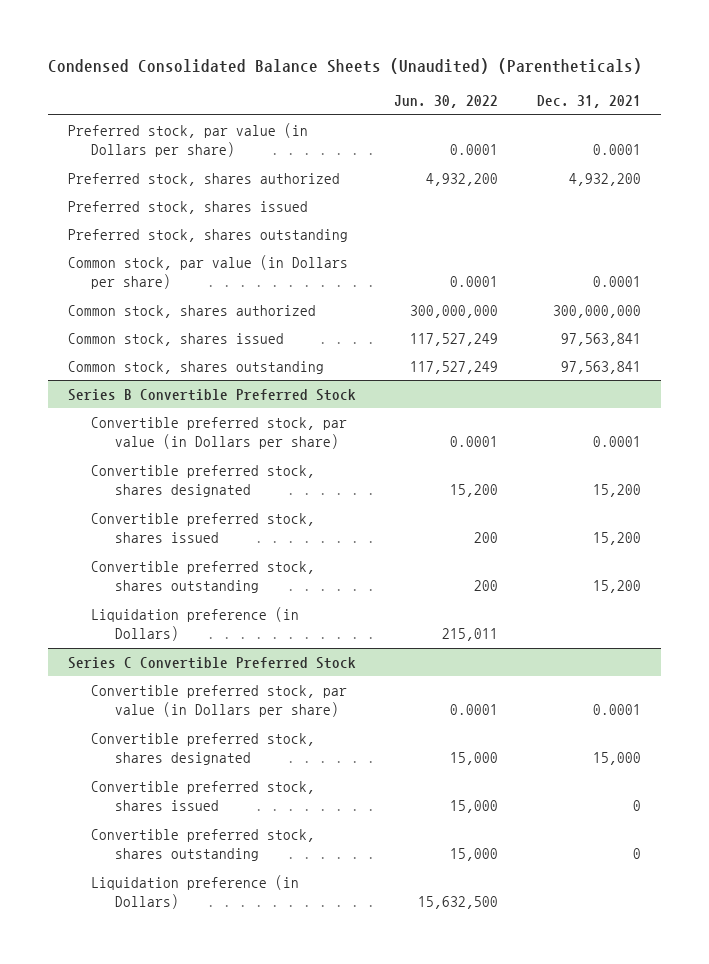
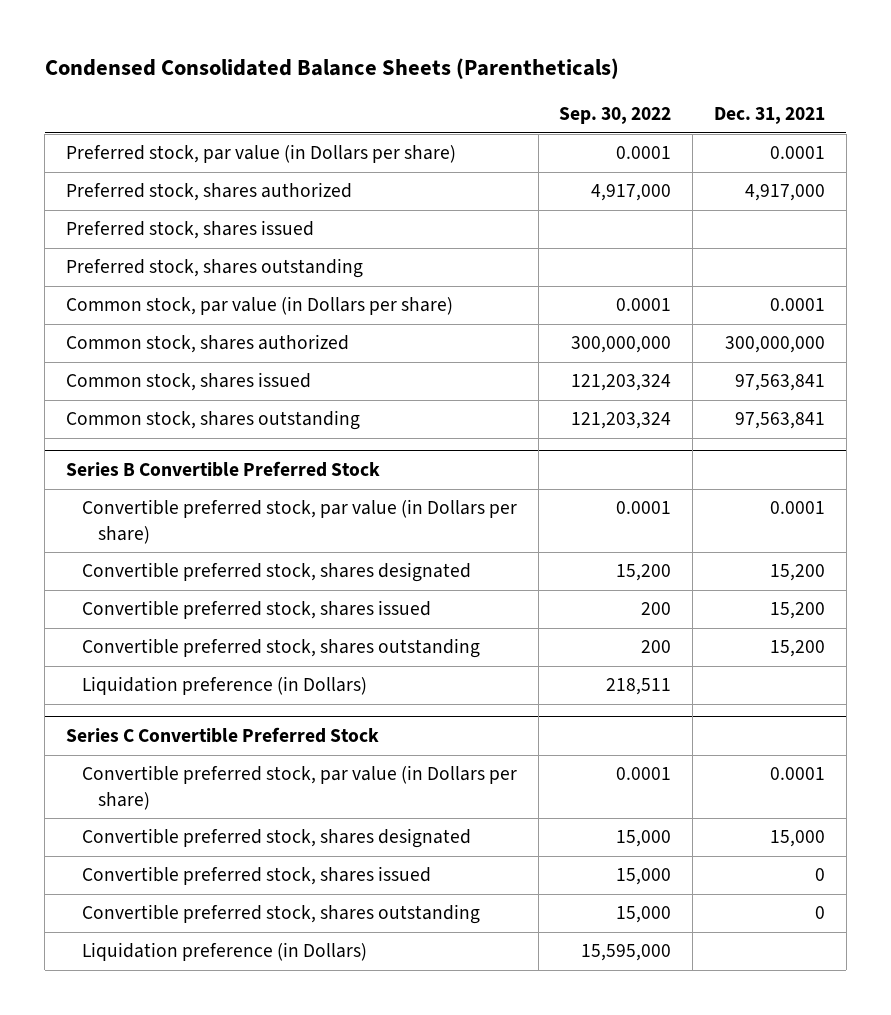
- Condensed Consolidated Balance Sheets (Unaudited) (Parentheticals)
+ Condensed Consolidated Balance Sheets (Parentheticals)
- | Jun. 30, 2022 | Dec. 31, 2021
+ | Sep. 30, 2022 | Dec. 31, 2021
- Preferred stock, shares authorized | 4,932,200 | 4,932,200
+ Preferred stock, shares authorized | 4,917,000 | 4,917,000

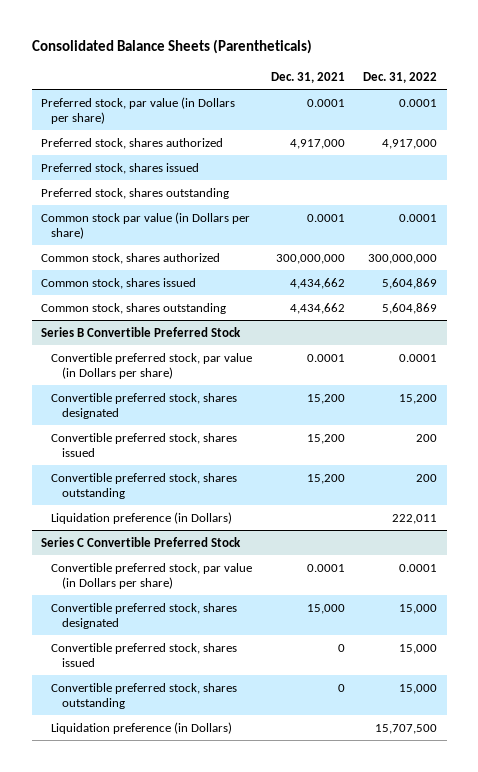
- Condensed Consolidated Balance Sheets (Parentheticals)
+ Consolidated Balance Sheets (Parentheticals)
- | Sep. 30, 2022 | Dec. 31, 2021
+ | Dec. 31, 2021 | Dec. 31, 2022
- Common stock, par value (in Dollars per share) | 0.0001 | 0.0001
+ Common stock par value (in Dollars per share) | 0.0001 | 0.0001
- Common stock, shares issued | 121,203,324 | 97,563,841
- Common stock, shares outstanding | 121,203,324 | 97,563,841
+ Common stock, shares issued | 4,434,662 | 5,604,869
+ Common stock, shares outstanding | 4,434,662 | 5,604,869

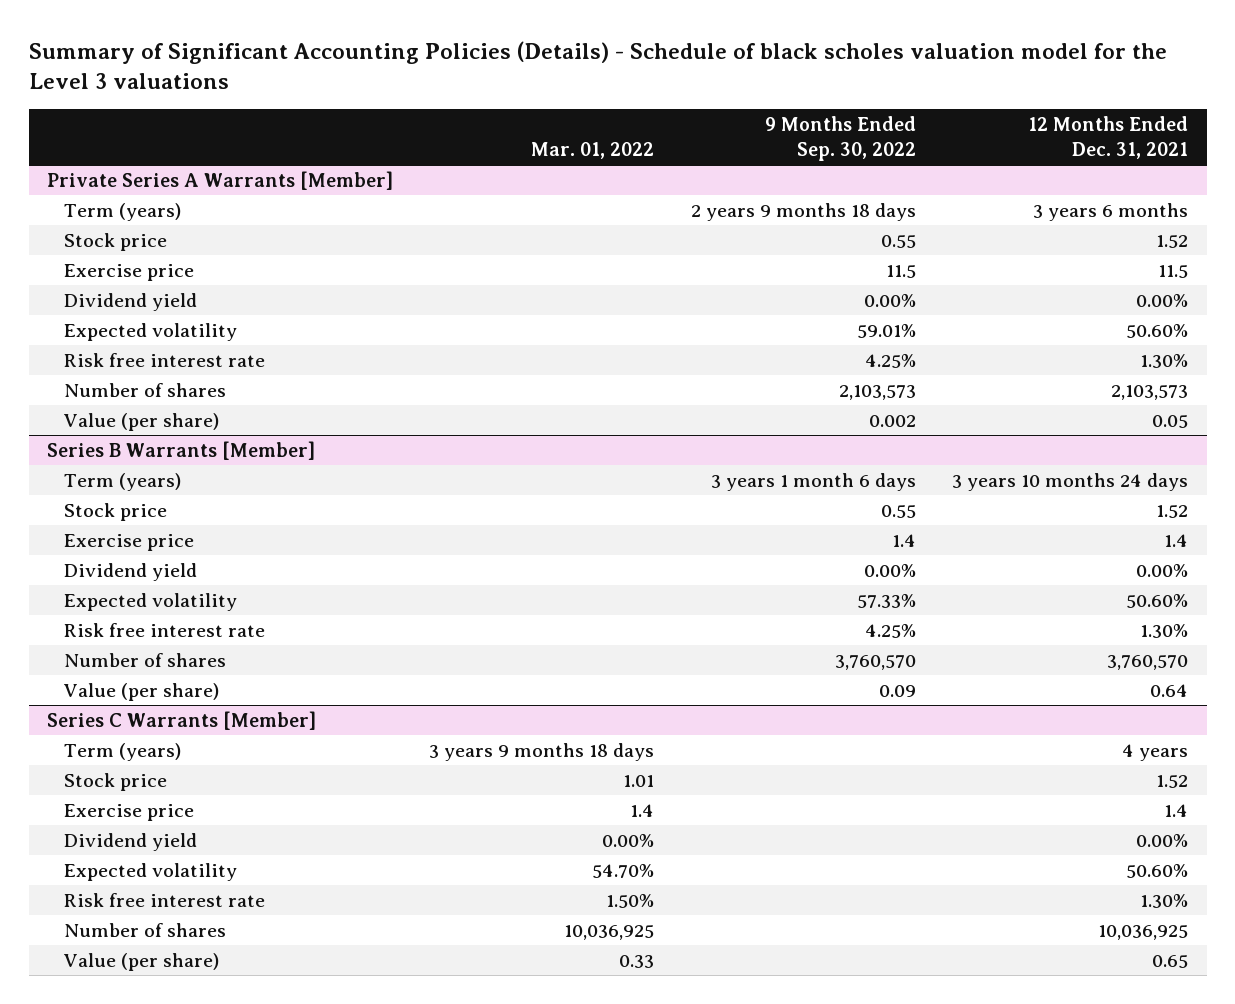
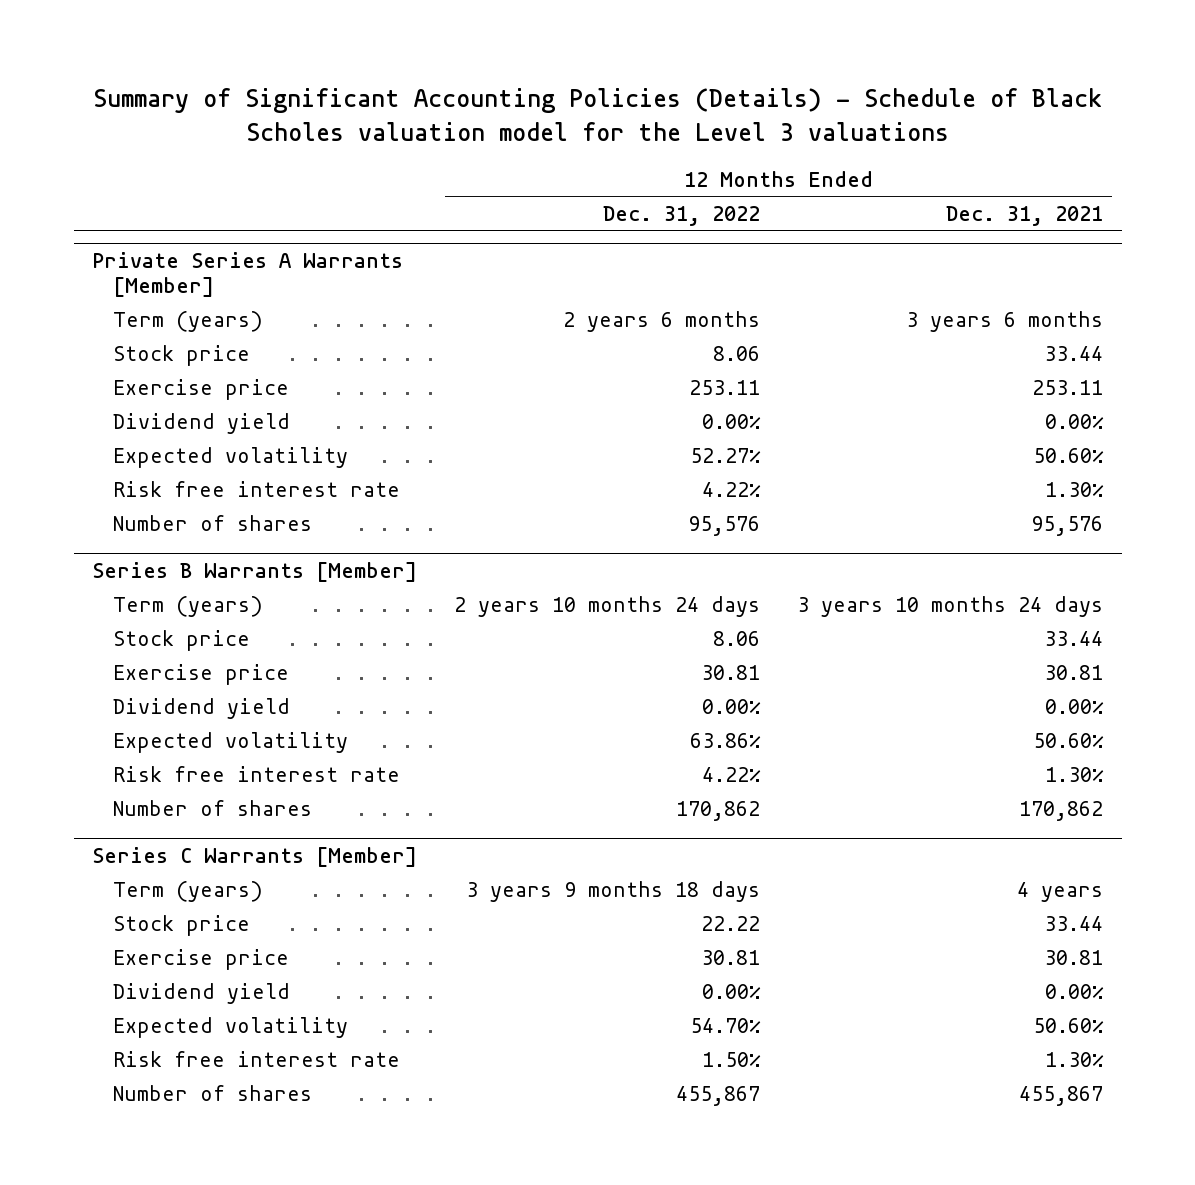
- Summary of Significant Accounting Policies (Details) - Schedule of black scholes valuation model for the Level 3 valuations
+ Summary of Significant Accounting Policies (Details) - Schedule of Black Scholes valuation model for the Level 3 valuations
- | Mar. 01, 2022 | 9 Months Ended Sep. 30, 2022 | 12 Months Ended Dec. 31, 2021
+ | 12 Months Ended Dec. 31, 2022 | 12 Months Ended Dec. 31, 2021
@ Private Series A Warrants [Member]
- Stock price | | 0.55 | 1.52
- Exercise price | | 11.5 | 11.5
+ Stock price | 8.06 | 33.44
+ Exercise price | 253.11 | 253.11
- Number of shares | | 2,103,573 | 2,103,573
- Value (per share) | | 0.002 | 0.05
+ Number of shares | 95,576 | 95,576
@ Series B Warrants [Member]
- Stock price | | 0.55 | 1.52
- Exercise price | | 1.4 | 1.4
+ Stock price | 8.06 | 33.44
+ Exercise price | 30.81 | 30.81
- Number of shares | | 3,760,570 | 3,760,570
- Value (per share) | | 0.09 | 0.64
+ Number of shares | 170,862 | 170,862
@ Series C Warrants [Member]
- Stock price | 1.01 | | 1.52
- Exercise price | 1.4 | | 1.4
+ Stock price | 22.22 | 33.44
+ Exercise price | 30.81 | 30.81
- Number of shares | 10,036,925 | | 10,036,925
- Value (per share) | 0.33 | | 0.65
+ Number of shares | 455,867 | 455,867

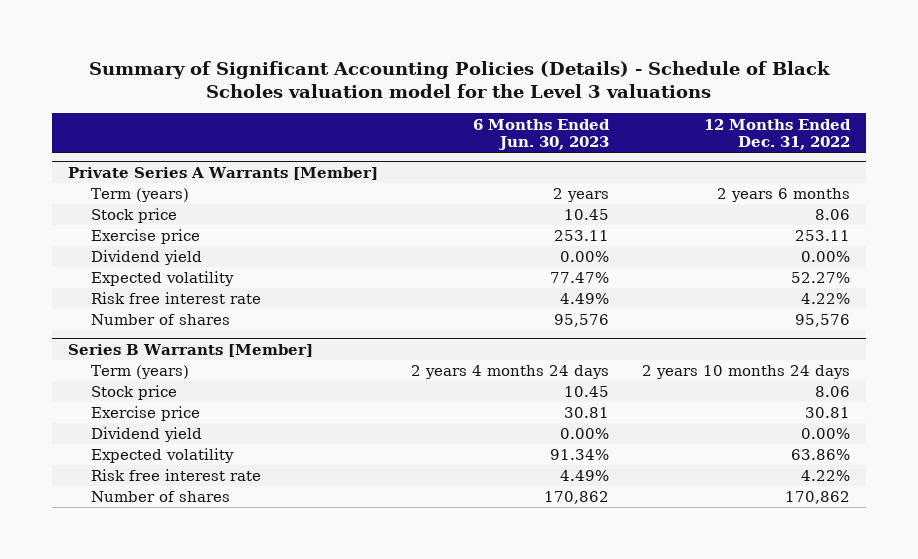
- | 12 Months Ended Dec. 31, 2022 | 12 Months Ended Dec. 31, 2021
+ | 6 Months Ended Jun. 30, 2023 | 12 Months Ended Dec. 31, 2022
- Series C Warrants [Member]
- Term (years) | 3 years 9 months 18 days | 4 years
- Stock price | 22.22 | 33.44
- Exercise price | 30.81 | 30.81
- Dividend yield | 0.00% | 0.00%
- Expected volatility | 54.70% | 50.60%
- Risk free interest rate | 1.50% | 1.30%
- Number of shares | 455,867 | 455,867

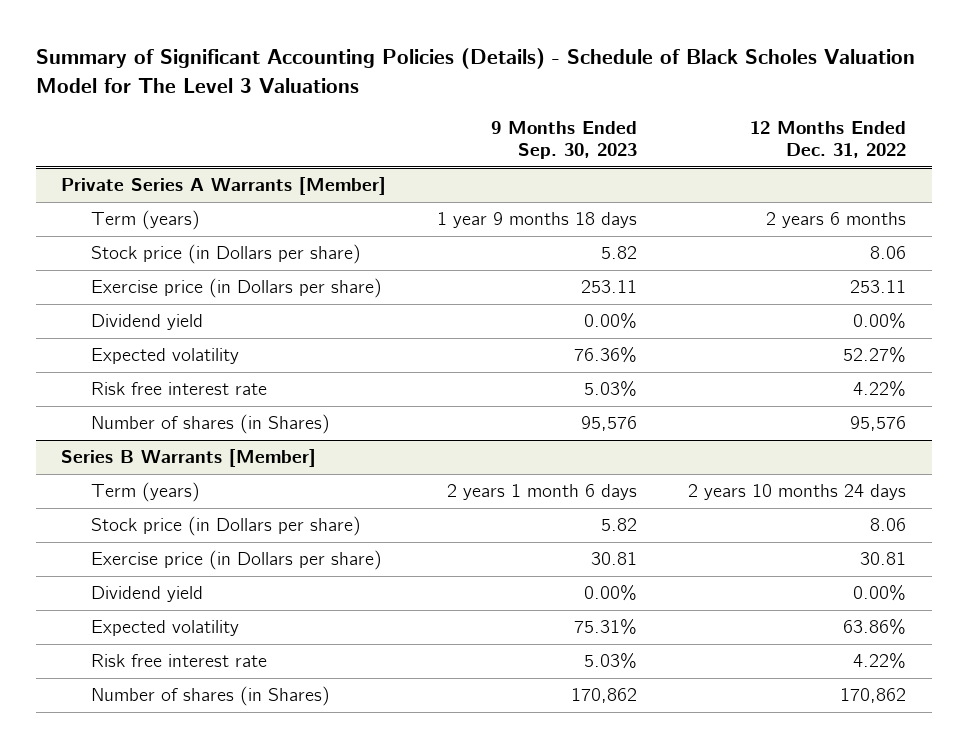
- Summary of Significant Accounting Policies (Details) - Schedule of Black Scholes valuation model for the Level 3 valuations
+ Summary of Significant Accounting Policies (Details) - Schedule of Black Scholes Valuation Model for The Level 3 Valuations
- | 6 Months Ended Jun. 30, 2023 | 12 Months Ended Dec. 31, 2022
+ | 9 Months Ended Sep. 30, 2023 | 12 Months Ended Dec. 31, 2022
@ Private Series A Warrants [Member]
- Stock price | 10.45 | 8.06
- Exercise price | 253.11 | 253.11
+ Stock price (in Dollars per share) | 5.82 | 8.06
+ Exercise price (in Dollars per share) | 253.11 | 253.11
- Number of shares | 95,576 | 95,576
+ Number of shares (in Shares) | 95,576 | 95,576
@ Series B Warrants [Member]
- Stock price | 10.45 | 8.06
- Exercise price | 30.81 | 30.81
+ Stock price (in Dollars per share) | 5.82 | 8.06
+ Exercise price (in Dollars per share) | 30.81 | 30.81
- Number of shares | 170,862 | 170,862
+ Number of shares (in Shares) | 170,862 | 170,862

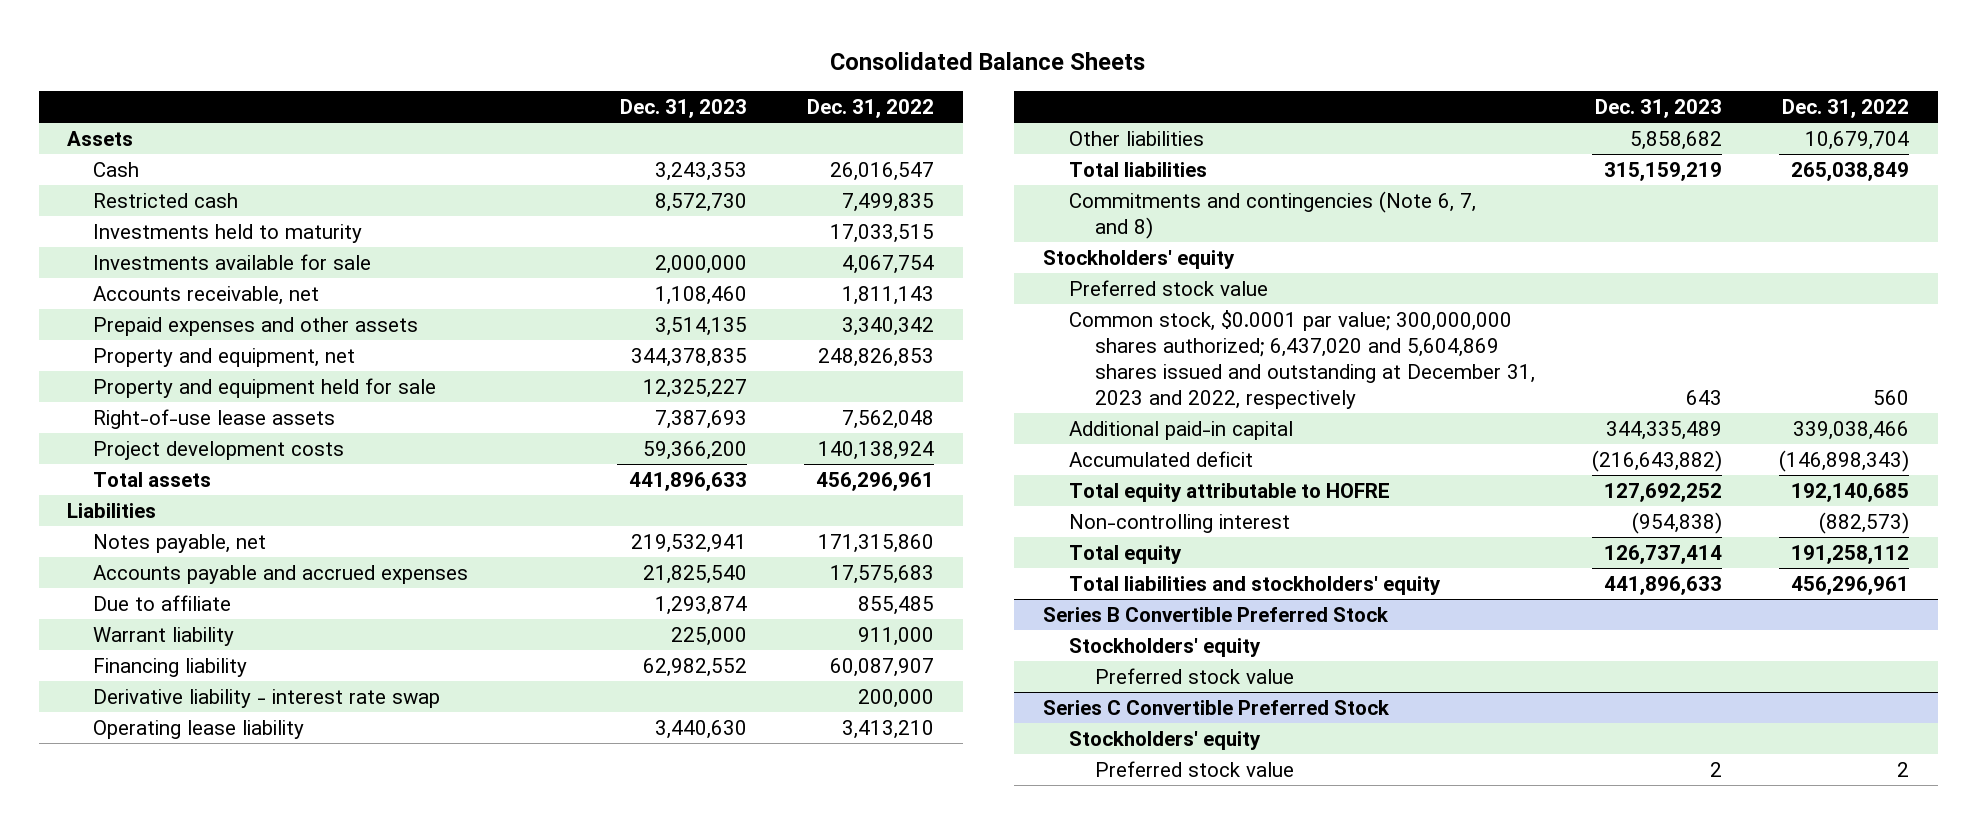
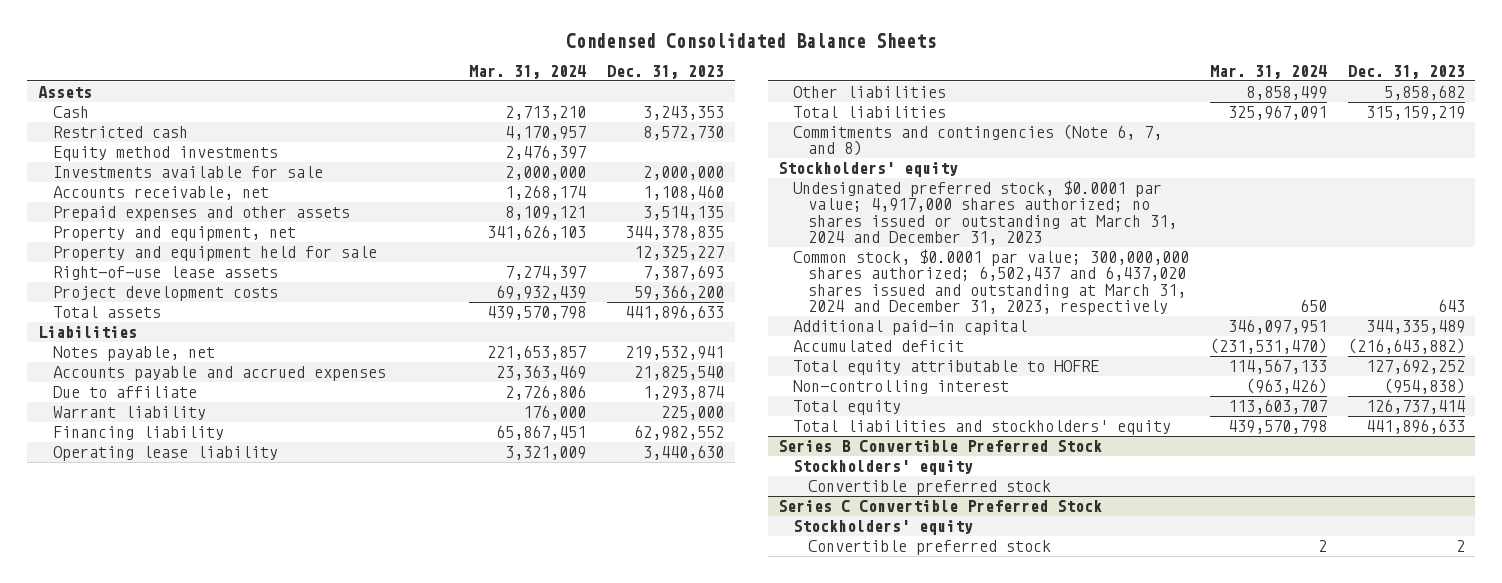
- Consolidated Balance Sheets
+ Condensed Consolidated Balance Sheets
- | Dec. 31, 2023 | Dec. 31, 2022
+ | Mar. 31, 2024 | Dec. 31, 2023
- Investments held to maturity | | 17,033,515
+ Equity method investments | 2,476,397 |
- Derivative liability - interest rate swap | | 200,000
- Preferred stock value
- Common stock, $0.0001 par value; 300,000,000 shares authorized; 6,437,020 and 5,604,869 shares issued and outstanding at December 31, 2023 and 2022, respectively | 643 | 560
+ Undesignated preferred stock, $0.0001 par value; 4,917,000 shares authorized; no shares issued or outstanding at March 31, 2024 and December 31, 2023
+ Common stock, $0.0001 par value; 300,000,000 shares authorized; 6,502,437 and 6,437,020 shares issued and outstanding at March 31, 2024 and December 31, 2023, respectively | 650 | 643
@ Series B Convertible Preferred Stock
- Preferred stock value
+ Convertible preferred stock
@ Series C Convertible Preferred Stock
- Preferred stock value | 2 | 2
+ Convertible preferred stock | 2 | 2

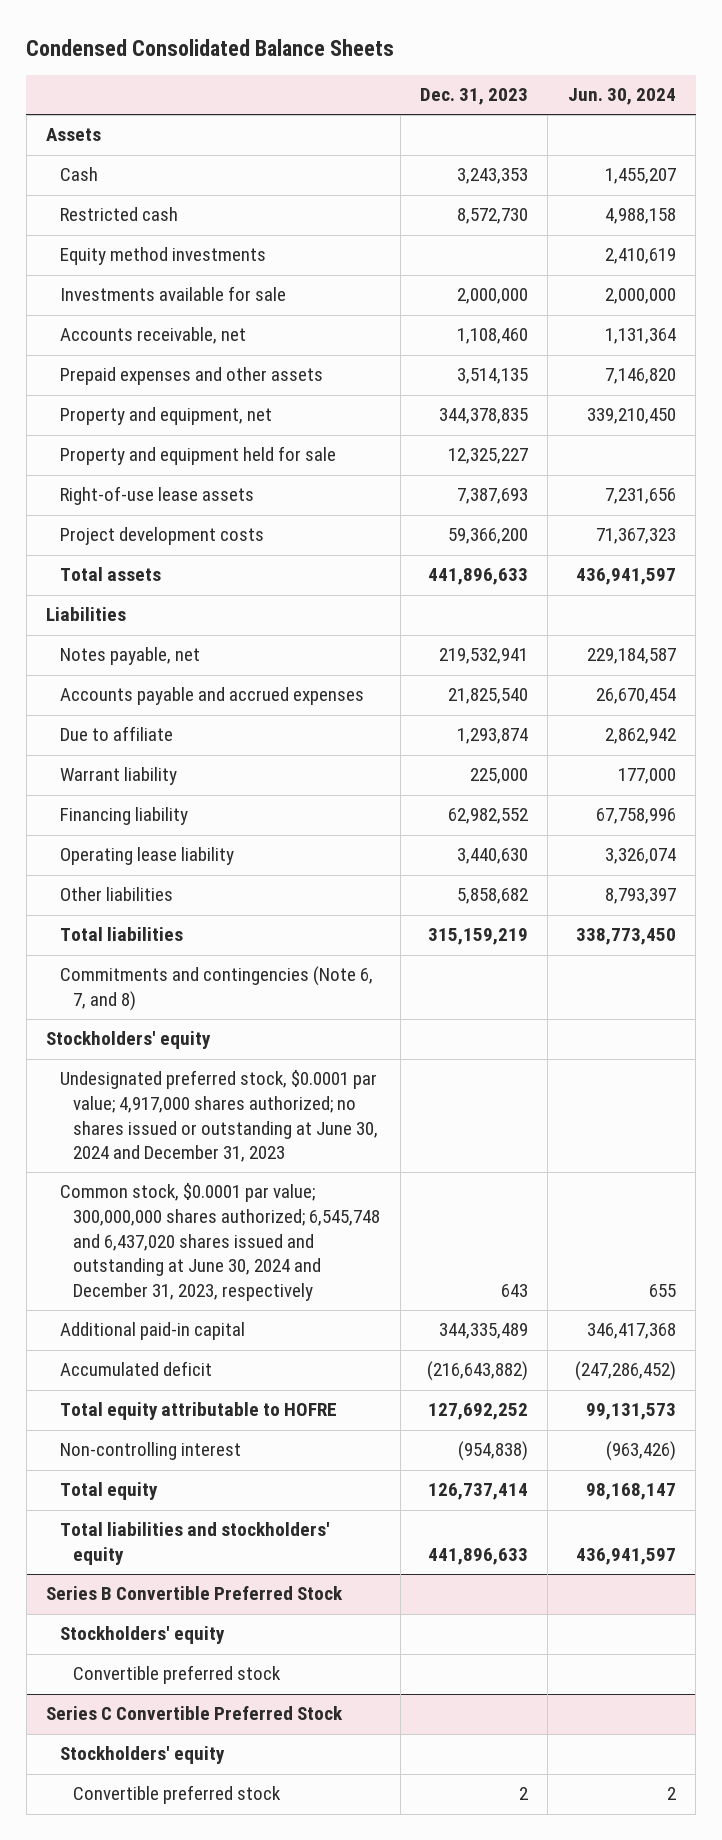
- | Mar. 31, 2024 | Dec. 31, 2023
+ | Dec. 31, 2023 | Jun. 30, 2024
- Undesignated preferred stock, $0.0001 par value; 4,917,000 shares authorized; no shares issued or outstanding at March 31, 2024 and December 31, 2023
- Common stock, $0.0001 par value; 300,000,000 shares authorized; 6,502,437 and 6,437,020 shares issued and outstanding at March 31, 2024 and December 31, 2023, respectively | 650 | 643
+ Undesignated preferred stock, $0.0001 par value; 4,917,000 shares authorized; no shares issued or outstanding at June 30, 2024 and December 31, 2023
+ Common stock, $0.0001 par value; 300,000,000 shares authorized; 6,545,748 and 6,437,020 shares issued and outstanding at June 30, 2024 and December 31, 2023, respectively | 643 | 655

